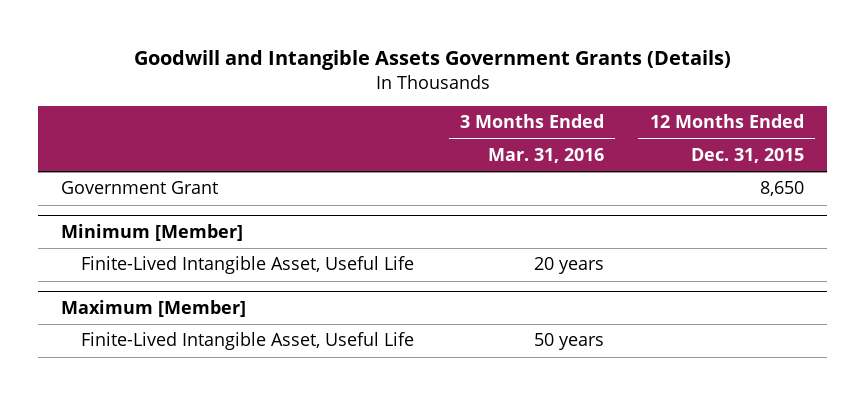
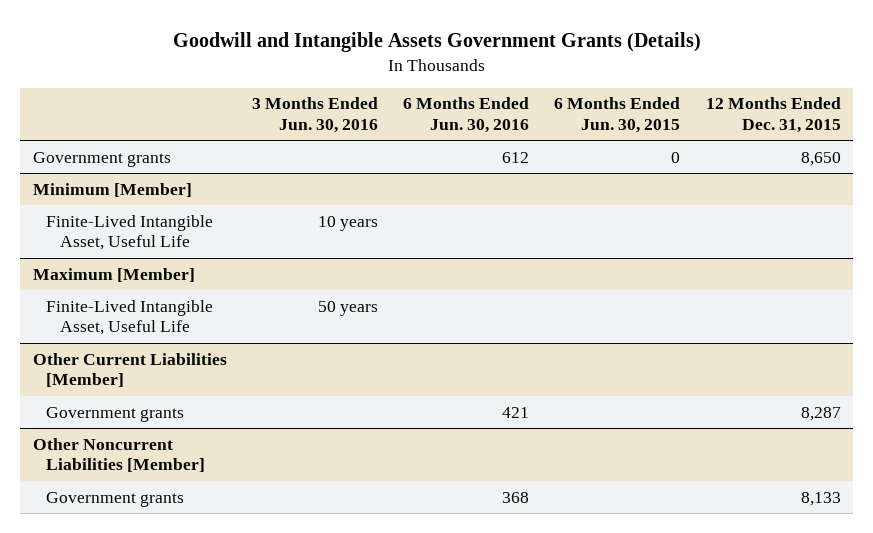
- | 3 Months Ended Mar. 31, 2016 | 12 Months Ended Dec. 31, 2015
+ | 3 Months Ended Jun. 30, 2016 | 6 Months Ended Jun. 30, 2016 | 6 Months Ended Jun. 30, 2015 | 12 Months Ended Dec. 31, 2015
- Government Grant | | 8,650
+ Government grants | | 612 | 0 | 8,650
+ Other Current Liabilities [Member]
+ Government grants | | 421 | | 8,287
+ Other Noncurrent Liabilities [Member]
+ Government grants | | 368 | | 8,133

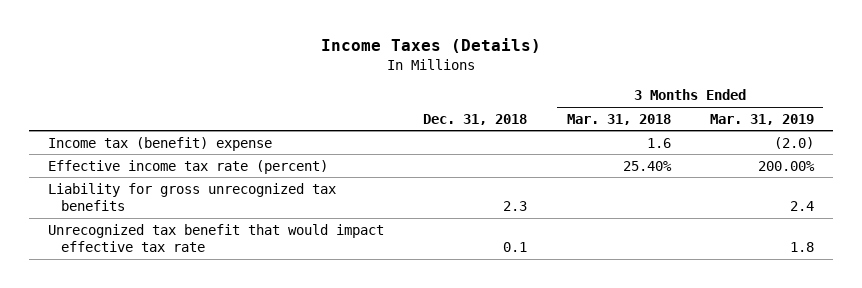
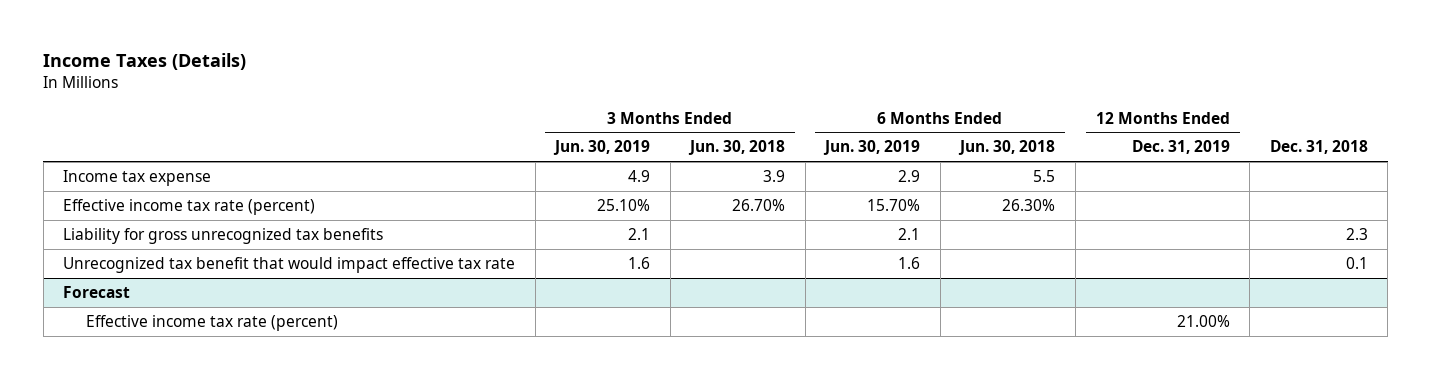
- | Dec. 31, 2018 | 3 Months Ended Mar. 31, 2018 | 3 Months Ended Mar. 31, 2019
+ | 3 Months Ended Jun. 30, 2019 | 3 Months Ended Jun. 30, 2018 | 6 Months Ended Jun. 30, 2019 | 6 Months Ended Jun. 30, 2018 | 12 Months Ended Dec. 31, 2019 | Dec. 31, 2018
- Income tax (benefit) expense | | 1.6 | (2.0)
+ Income tax expense | 4.9 | 3.9 | 2.9 | 5.5 | |
+ Forecast
+ Effective income tax rate (percent) | | | | | 21.00% |

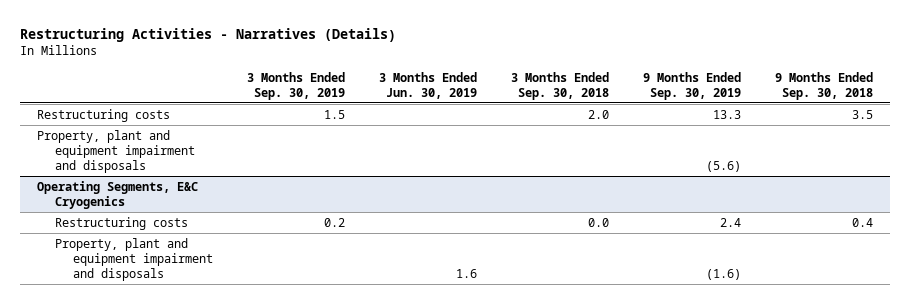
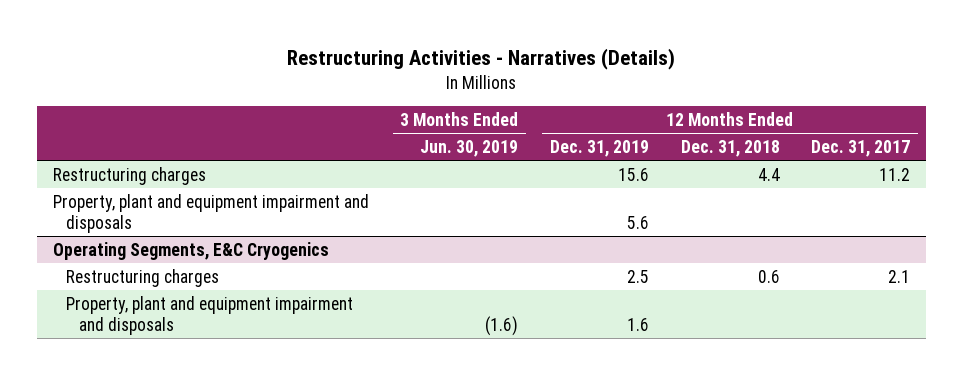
- | 3 Months Ended Sep. 30, 2019 | 3 Months Ended Jun. 30, 2019 | 3 Months Ended Sep. 30, 2018 | 9 Months Ended Sep. 30, 2019 | 9 Months Ended Sep. 30, 2018
+ | 3 Months Ended Jun. 30, 2019 | 12 Months Ended Dec. 31, 2019 | 12 Months Ended Dec. 31, 2018 | 12 Months Ended Dec. 31, 2017
- Restructuring costs | 1.5 | | 2.0 | 13.3 | 3.5
+ Restructuring charges | | 15.6 | 4.4 | 11.2
@ Operating Segments, E&C Cryogenics
- Restructuring costs | 0.2 | | 0.0 | 2.4 | 0.4
- Property, plant and equipment impairment and disposals | | 1.6 | | (1.6) |
+ Restructuring charges | | 2.5 | 0.6 | 2.1
+ Property, plant and equipment impairment and disposals | (1.6) | 1.6 | |

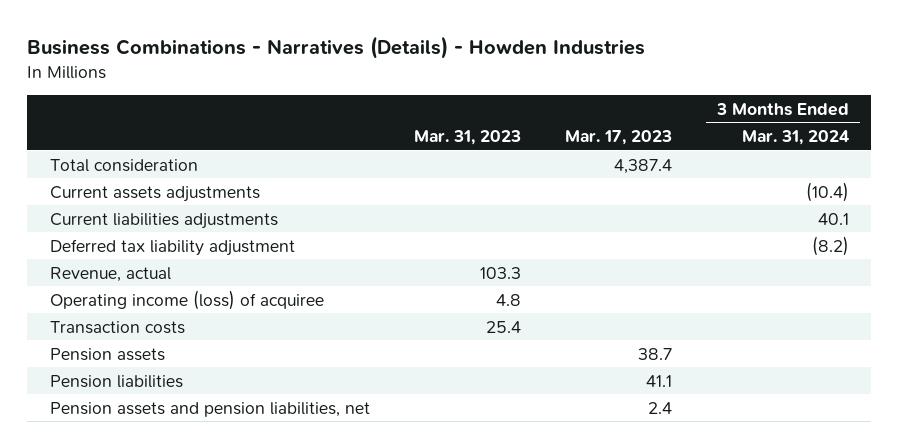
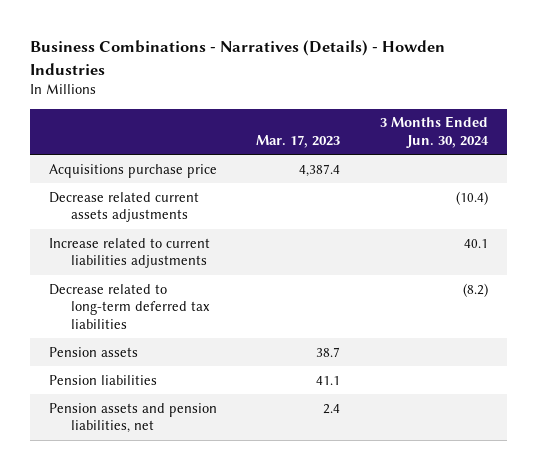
- | Mar. 31, 2023 | Mar. 17, 2023 | 3 Months Ended Mar. 31, 2024
+ | Mar. 17, 2023 | 3 Months Ended Jun. 30, 2024
- Total consideration | | 4,387.4 |
- Current assets adjustments | | | (10.4)
- Current liabilities adjustments | | | 40.1
- Deferred tax liability adjustment | | | (8.2)
- Revenue, actual | 103.3 | |
- Operating income (loss) of acquiree | 4.8 | |
- Transaction costs | 25.4 | |
+ Acquisitions purchase price | 4,387.4 |
+ Decrease related current assets adjustments | | (10.4)
+ Increase related to current liabilities adjustments | | 40.1
+ Decrease related to long-term deferred tax liabilities | | (8.2)

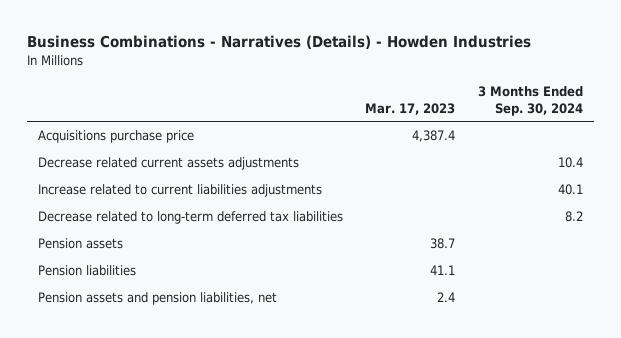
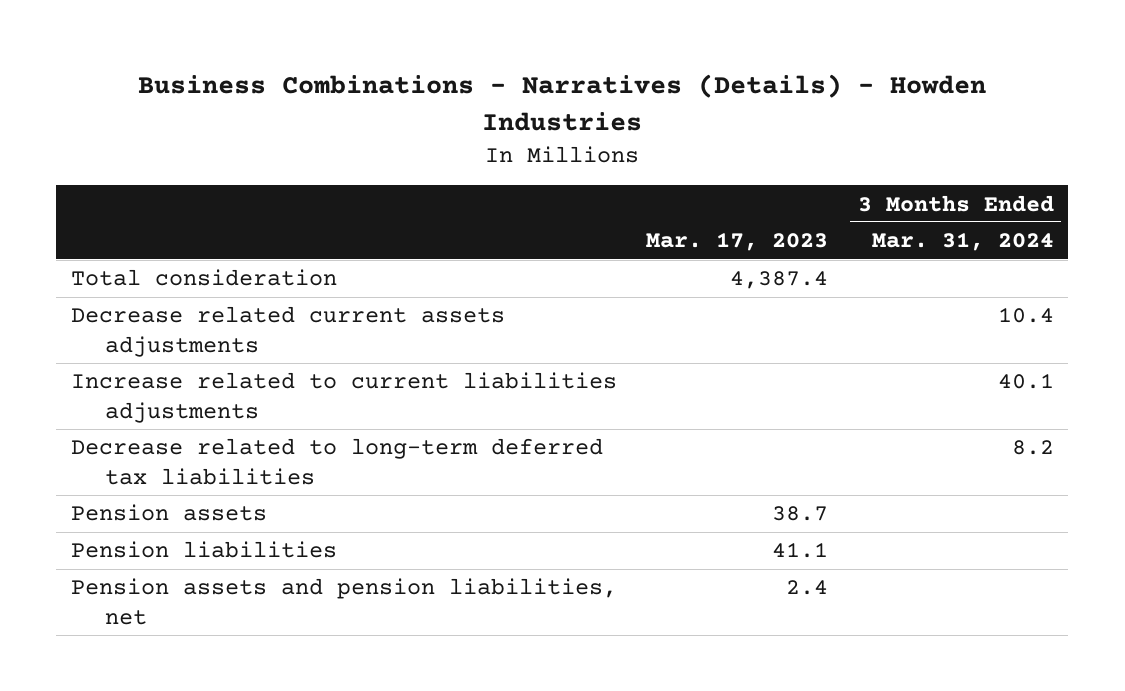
- | Mar. 17, 2023 | 3 Months Ended Sep. 30, 2024
+ | Mar. 17, 2023 | 3 Months Ended Mar. 31, 2024
- Acquisitions purchase price | 4,387.4 |
+ Total consideration | 4,387.4 |

